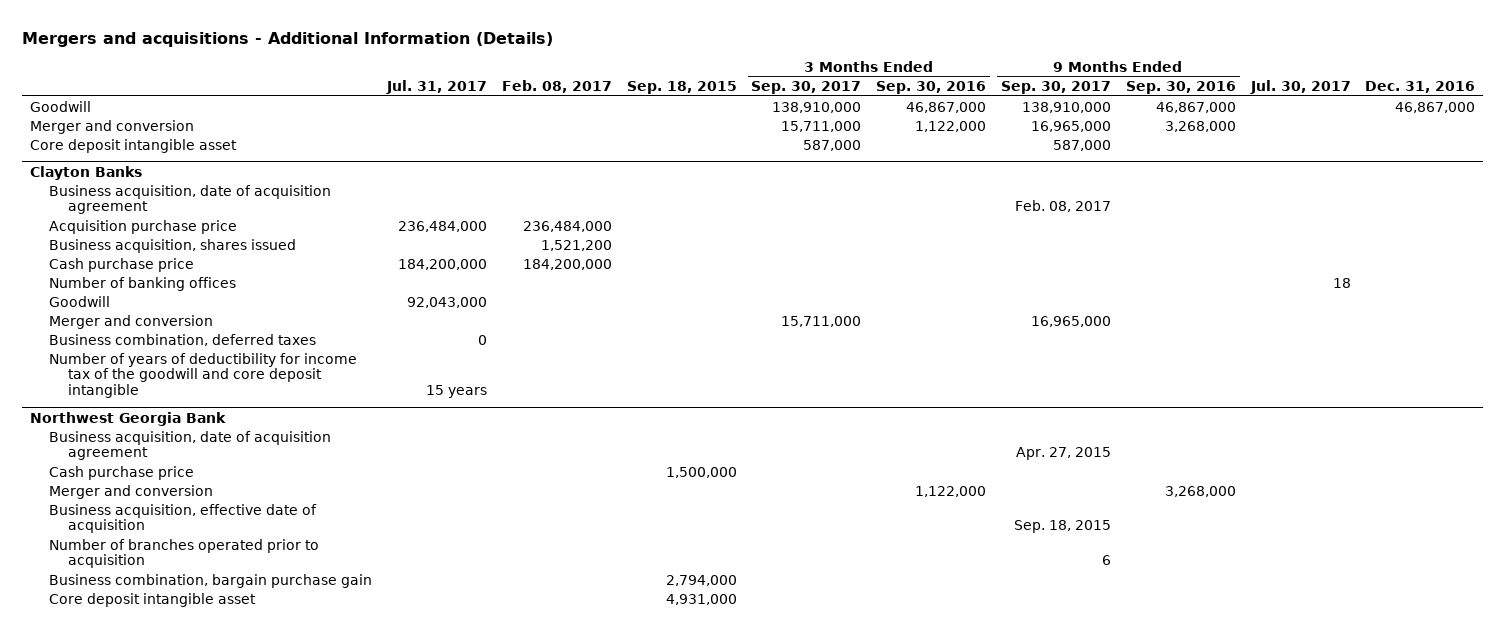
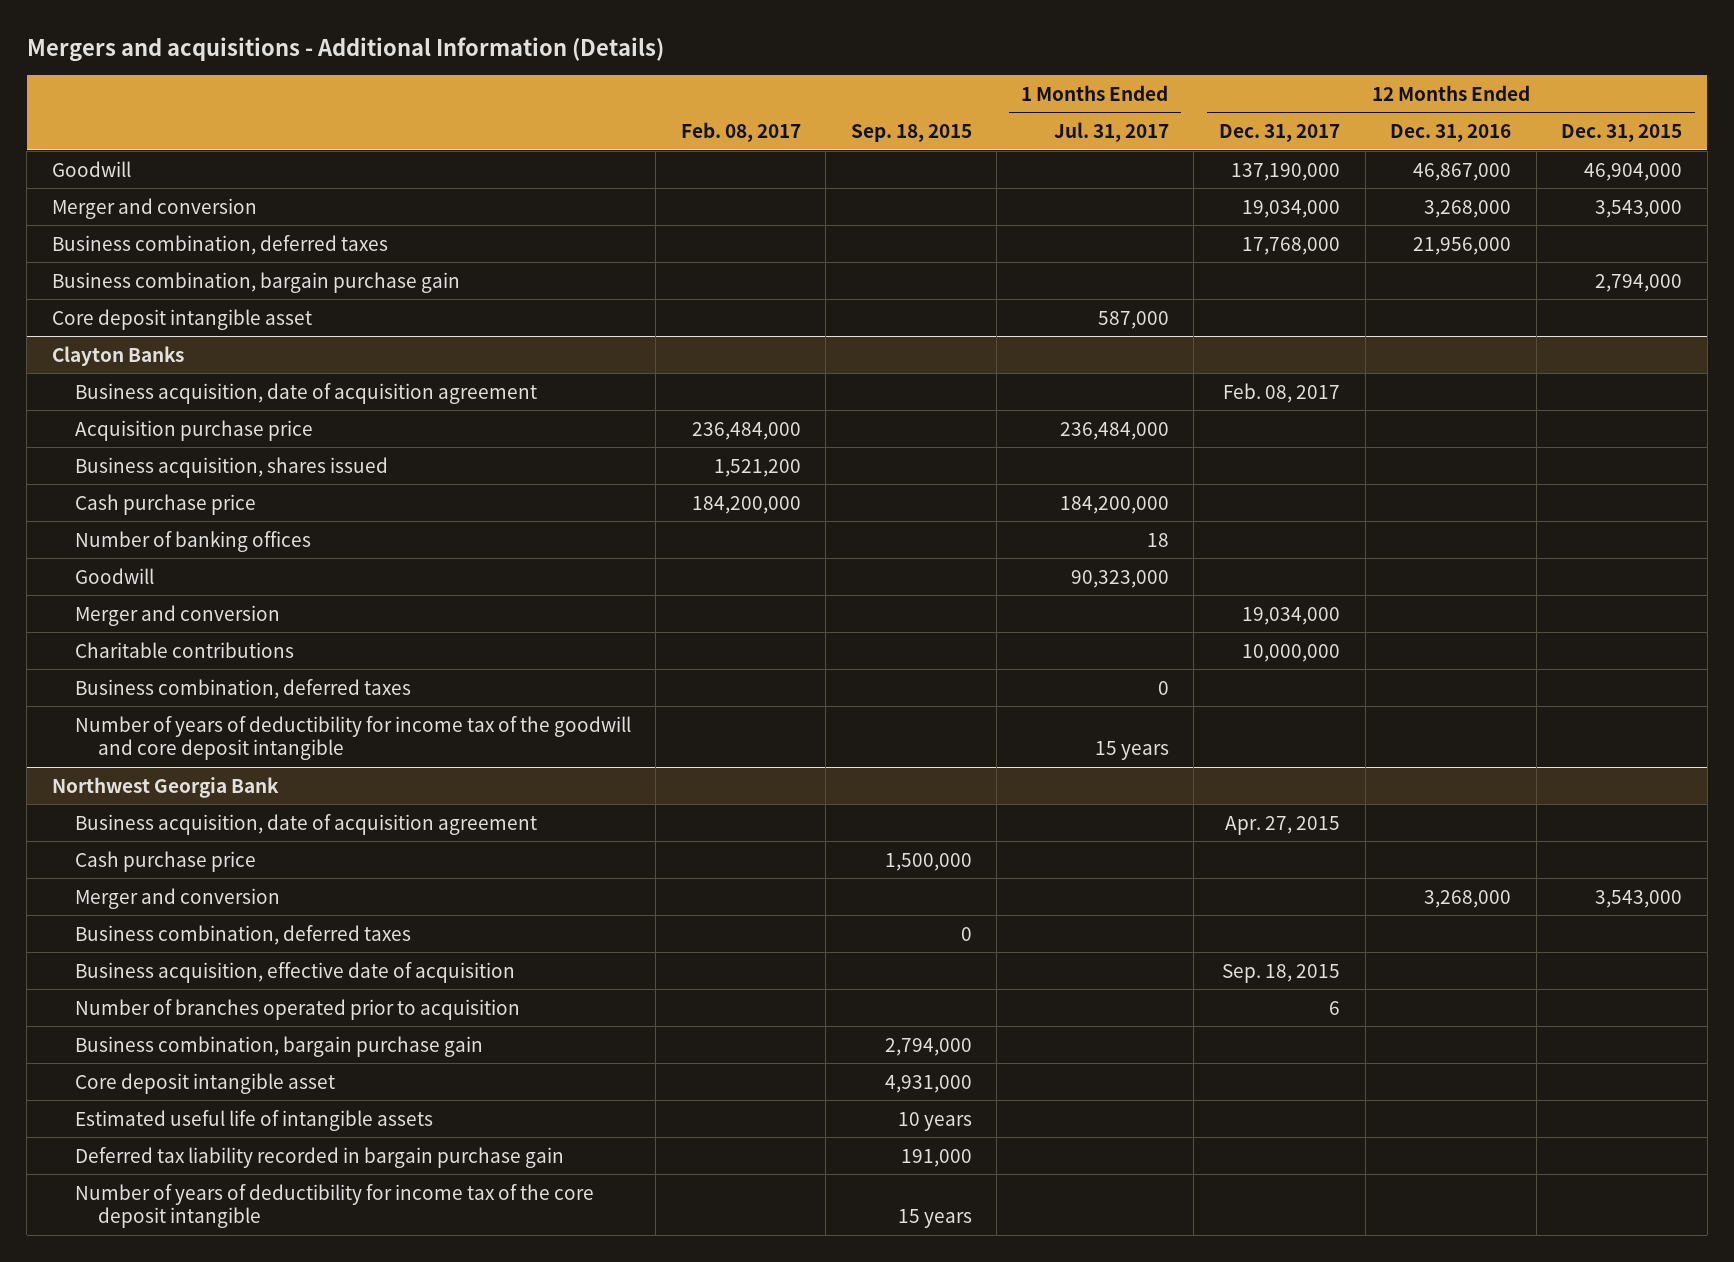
- | Jul. 31, 2017 | Feb. 08, 2017 | Sep. 18, 2015 | 3 Months Ended Sep. 30, 2017 | 3 Months Ended Sep. 30, 2016 | 9 Months Ended Sep. 30, 2017 | 9 Months Ended Sep. 30, 2016 | Jul. 30, 2017 | Dec. 31, 2016
+ | Feb. 08, 2017 | Sep. 18, 2015 | 1 Months Ended Jul. 31, 2017 | 12 Months Ended Dec. 31, 2017 | 12 Months Ended Dec. 31, 2016 | 12 Months Ended Dec. 31, 2015
+ Business combination, deferred taxes | | | | 17,768,000 | 21,956,000 |
+ Business combination, bargain purchase gain | | | | | | 2,794,000
@ Clayton Banks
+ Charitable contributions | | | | 10,000,000 | |
@ Northwest Georgia Bank
+ Business combination, deferred taxes | | 0 | | | |
+ Estimated useful life of intangible assets | | 10 years | | | |
+ Deferred tax liability recorded in bargain purchase gain | | 191,000 | | | |
+ Number of years of deductibility for income tax of the core deposit intangible | | 15 years | | | |

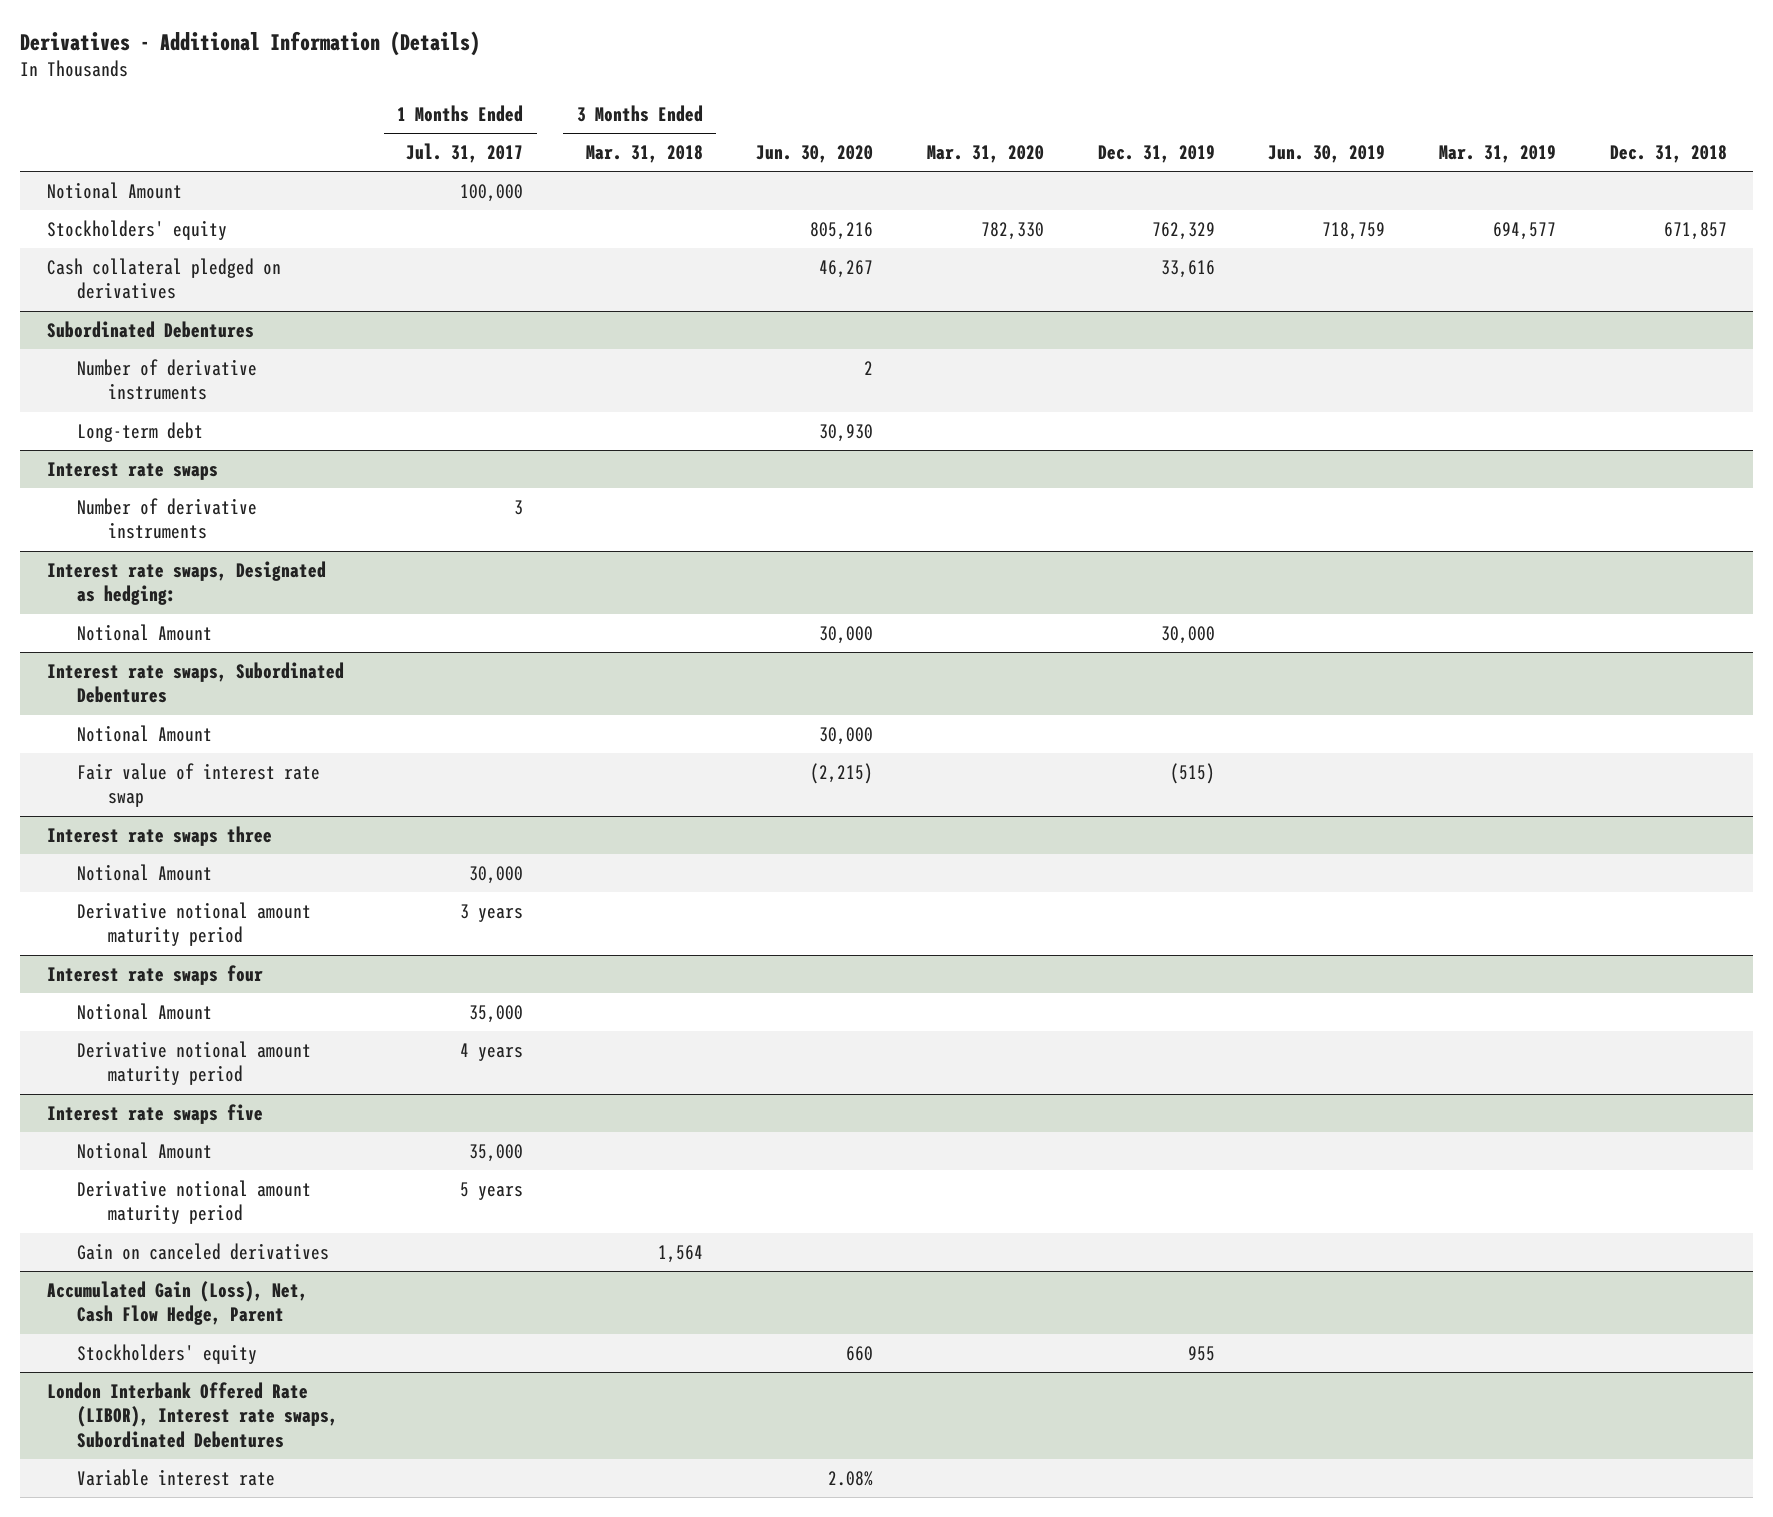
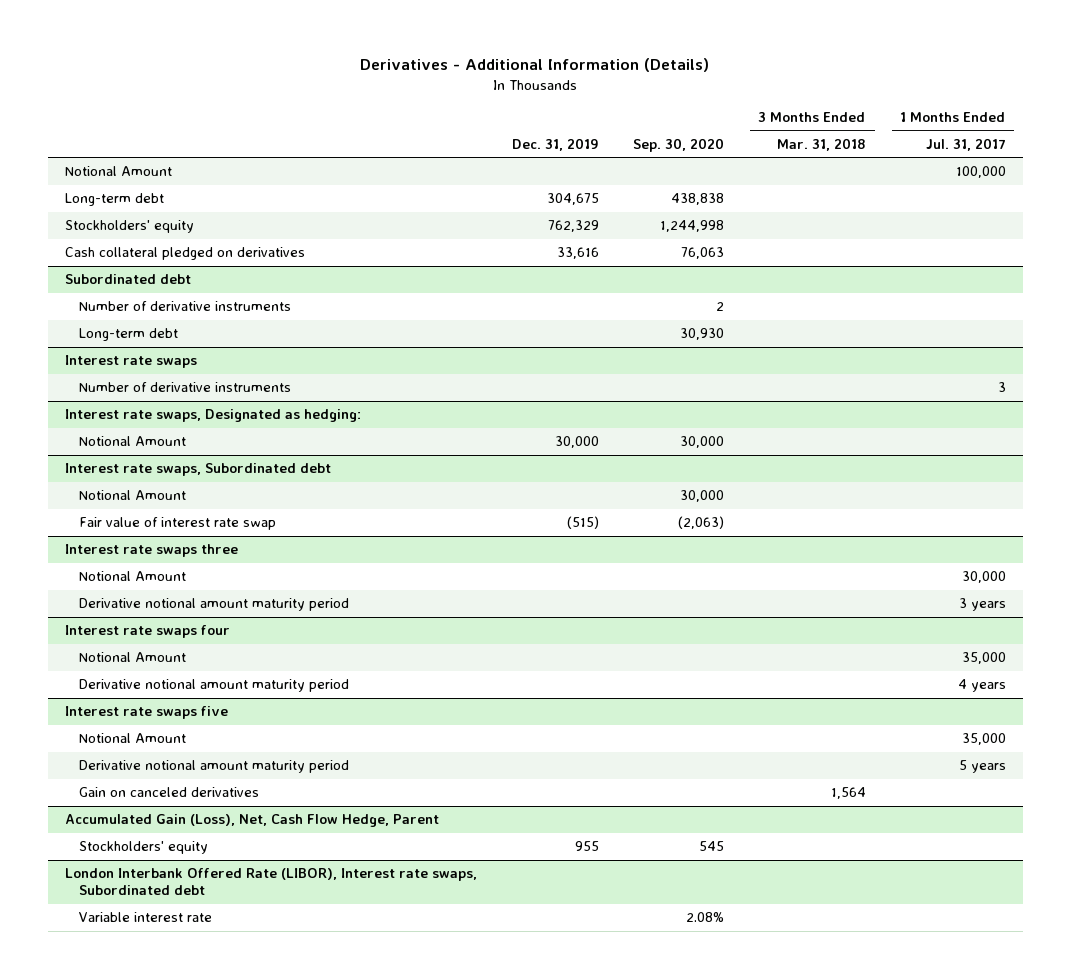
- | 1 Months Ended Jul. 31, 2017 | 3 Months Ended Mar. 31, 2018 | Jun. 30, 2020 | Mar. 31, 2020 | Dec. 31, 2019 | Jun. 30, 2019 | Mar. 31, 2019 | Dec. 31, 2018
+ | Dec. 31, 2019 | Sep. 30, 2020 | 3 Months Ended Mar. 31, 2018 | 1 Months Ended Jul. 31, 2017
+ Long-term debt | 304,675 | 438,838 | |
- Subordinated Debentures
+ Subordinated debt
- Interest rate swaps, Subordinated Debentures
+ Interest rate swaps, Subordinated debt
- London Interbank Offered Rate (LIBOR), Interest rate swaps, Subordinated Debentures
+ London Interbank Offered Rate (LIBOR), Interest rate swaps, Subordinated debt

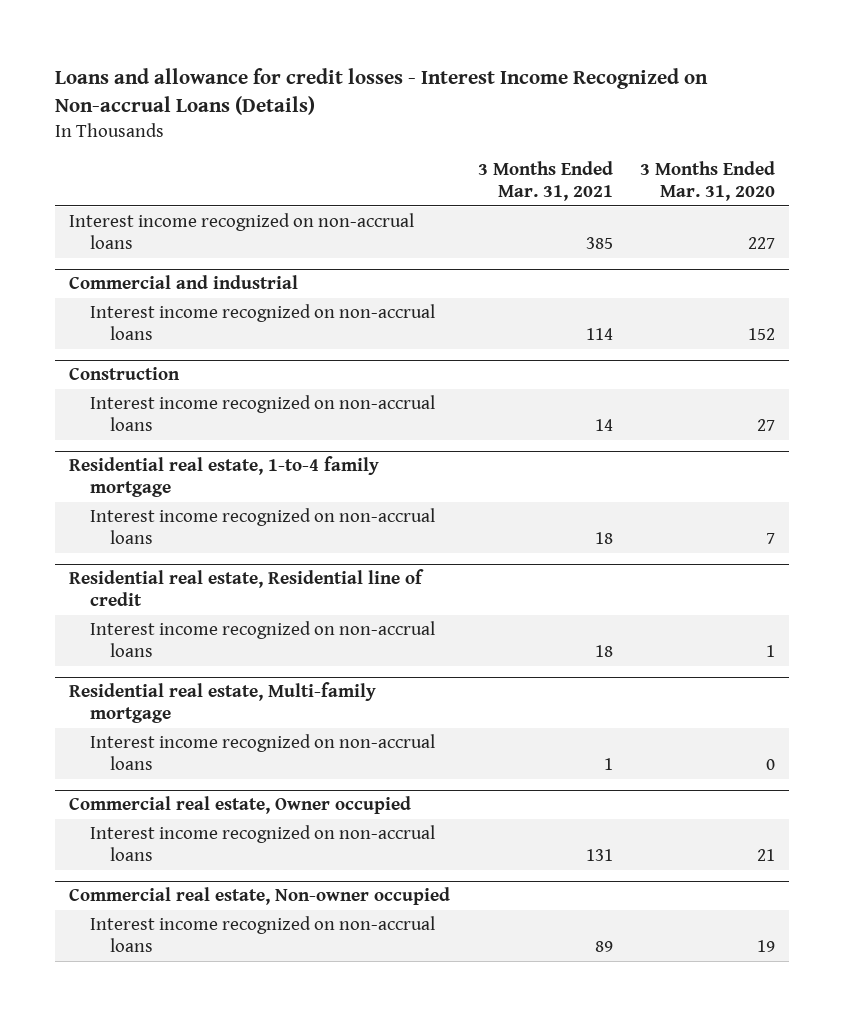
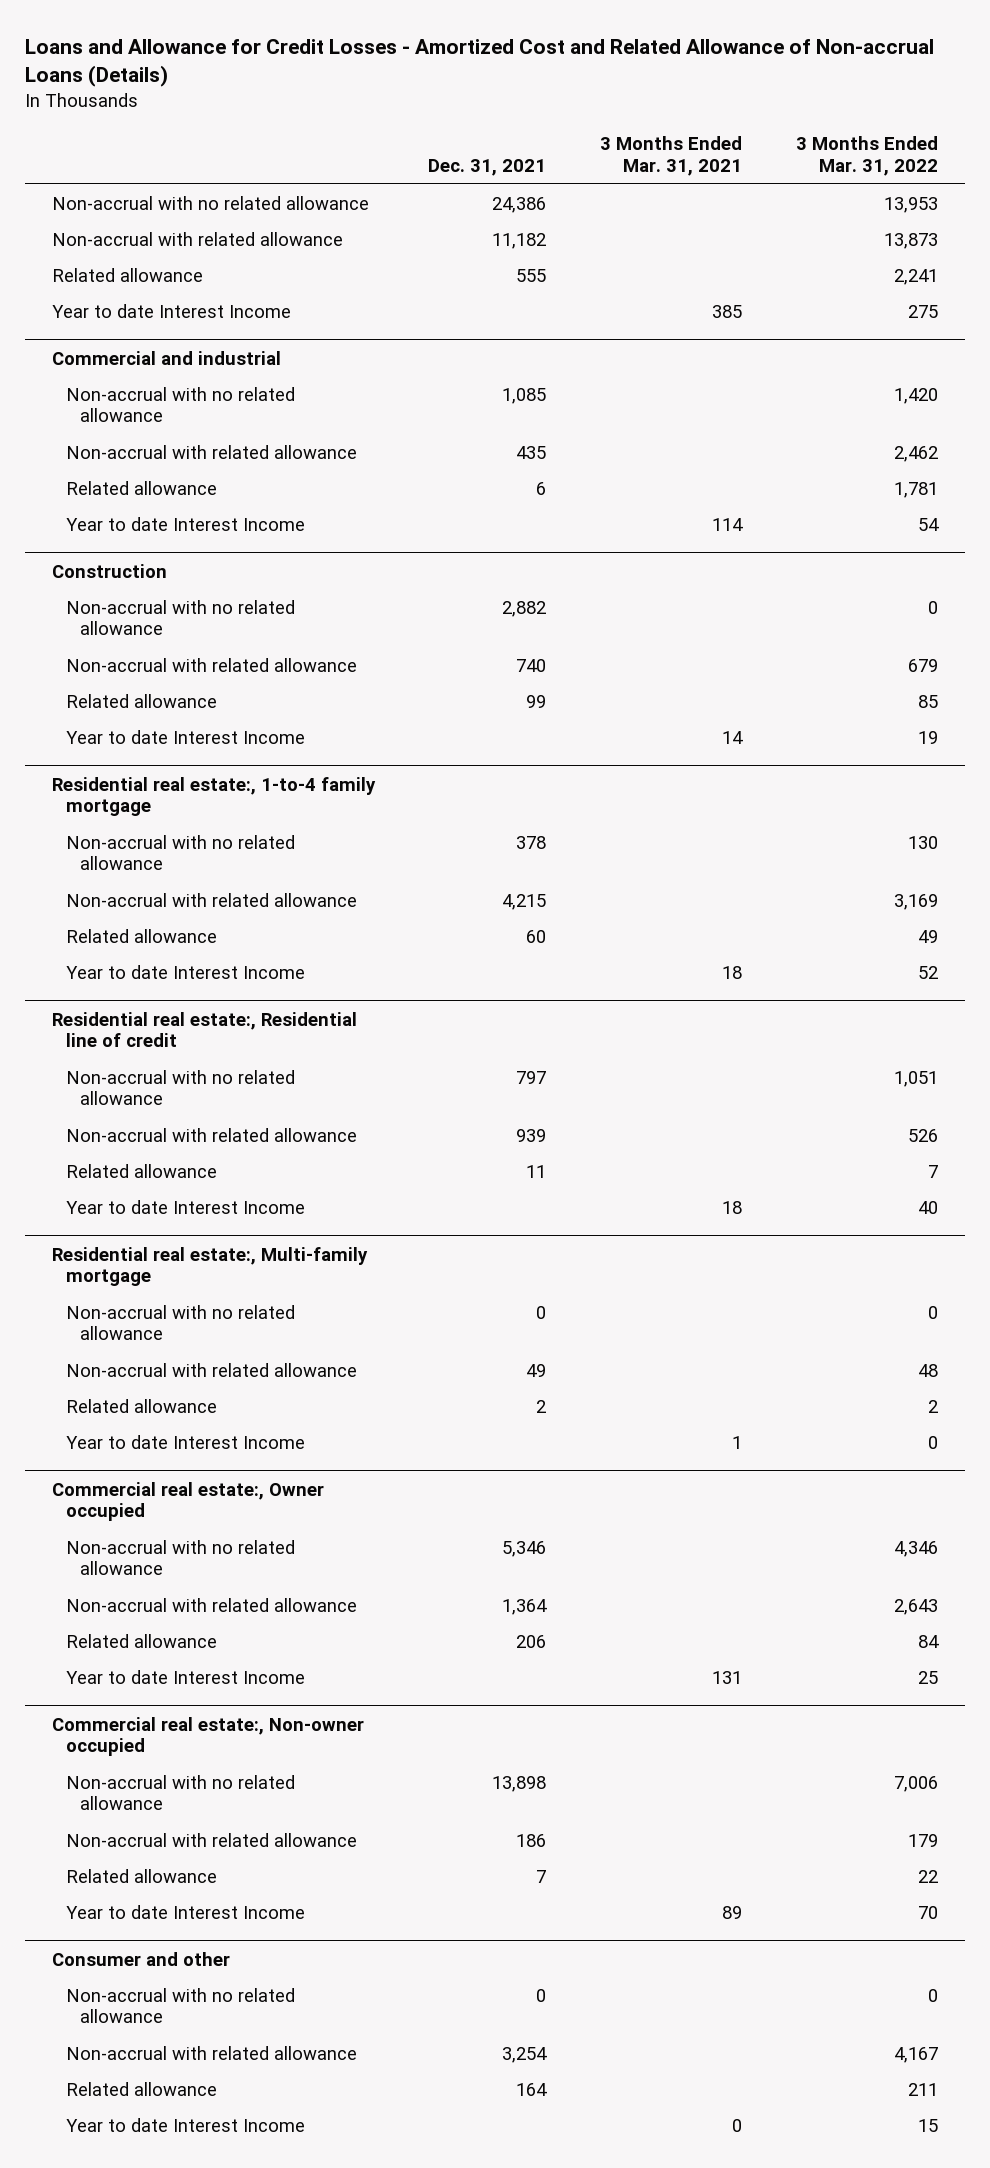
- Loans and allowance for credit losses - Interest Income Recognized on Non-accrual Loans (Details)
+ Loans and Allowance for Credit Losses - Amortized Cost and Related Allowance of Non-accrual Loans (Details)
- | 3 Months Ended Mar. 31, 2021 | 3 Months Ended Mar. 31, 2020
+ | Dec. 31, 2021 | 3 Months Ended Mar. 31, 2021 | 3 Months Ended Mar. 31, 2022
- Interest income recognized on non-accrual loans | 385 | 227
+ Non-accrual with no related allowance | 24,386 | | 13,953
+ Non-accrual with related allowance | 11,182 | | 13,873
+ Related allowance | 555 | | 2,241
+ Year to date Interest Income | | 385 | 275
@ Commercial and industrial
- Interest income recognized on non-accrual loans | 114 | 152
+ Non-accrual with no related allowance | 1,085 | | 1,420
+ Non-accrual with related allowance | 435 | | 2,462
+ Related allowance | 6 | | 1,781
+ Year to date Interest Income | | 114 | 54
@ Construction
- Interest income recognized on non-accrual loans | 14 | 27
- Residential real estate, 1-to-4 family mortgage
- Interest income recognized on non-accrual loans | 18 | 7
- Residential real estate, Residential line of credit
- Interest income recognized on non-accrual loans | 18 | 1
- Residential real estate, Multi-family mortgage
- Interest income recognized on non-accrual loans | 1 | 0
- Commercial real estate, Owner occupied
- Interest income recognized on non-accrual loans | 131 | 21
- Commercial real estate, Non-owner occupied
- Interest income recognized on non-accrual loans | 89 | 19
@ Construction
+ Non-accrual with no related allowance | 2,882 | | 0
+ Non-accrual with related allowance | 740 | | 679
+ Related allowance | 99 | | 85
+ Year to date Interest Income | | 14 | 19
+ Residential real estate:, 1-to-4 family mortgage
+ Non-accrual with no related allowance | 378 | | 130
+ Non-accrual with related allowance | 4,215 | | 3,169
+ Related allowance | 60 | | 49
+ Year to date Interest Income | | 18 | 52
+ Residential real estate:, Residential line of credit
+ Non-accrual with no related allowance | 797 | | 1,051
+ Non-accrual with related allowance | 939 | | 526
+ Related allowance | 11 | | 7
+ Year to date Interest Income | | 18 | 40
+ Residential real estate:, Multi-family mortgage
+ Non-accrual with no related allowance | 0 | | 0
+ Non-accrual with related allowance | 49 | | 48
+ Related allowance | 2 | | 2
+ Year to date Interest Income | | 1 | 0
+ Commercial real estate:, Owner occupied
+ Non-accrual with no related allowance | 5,346 | | 4,346
+ Non-accrual with related allowance | 1,364 | | 2,643
+ Related allowance | 206 | | 84
+ Year to date Interest Income | | 131 | 25
+ Commercial real estate:, Non-owner occupied
+ Non-accrual with no related allowance | 13,898 | | 7,006
+ Non-accrual with related allowance | 186 | | 179
+ Related allowance | 7 | | 22
+ Year to date Interest Income | | 89 | 70
+ Consumer and other
+ Non-accrual with no related allowance | 0 | | 0
+ Non-accrual with related allowance | 3,254 | | 4,167
+ Related allowance | 164 | | 211
+ Year to date Interest Income | | 0 | 15

